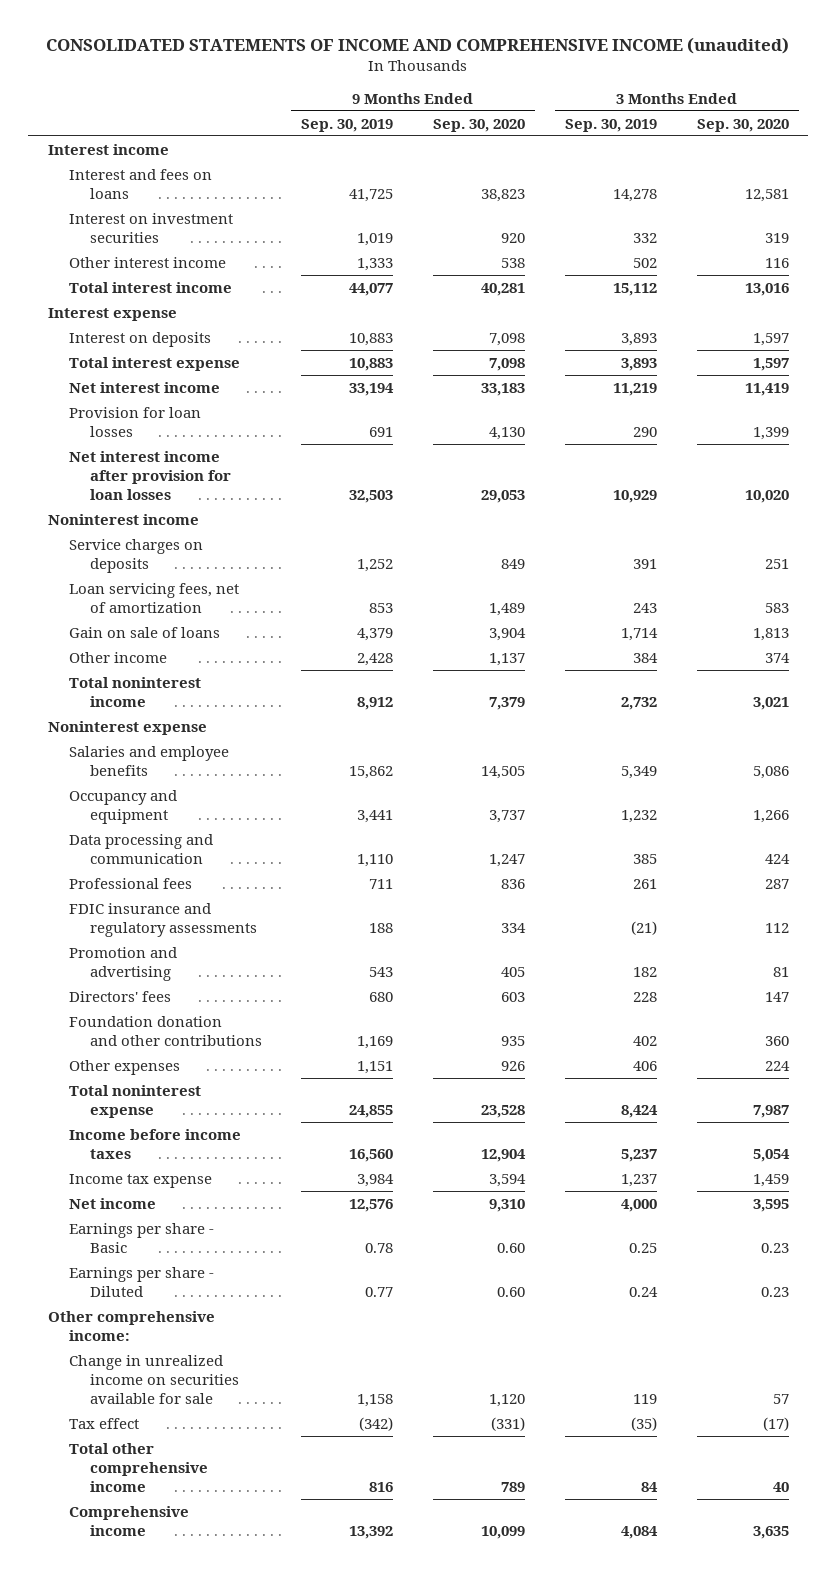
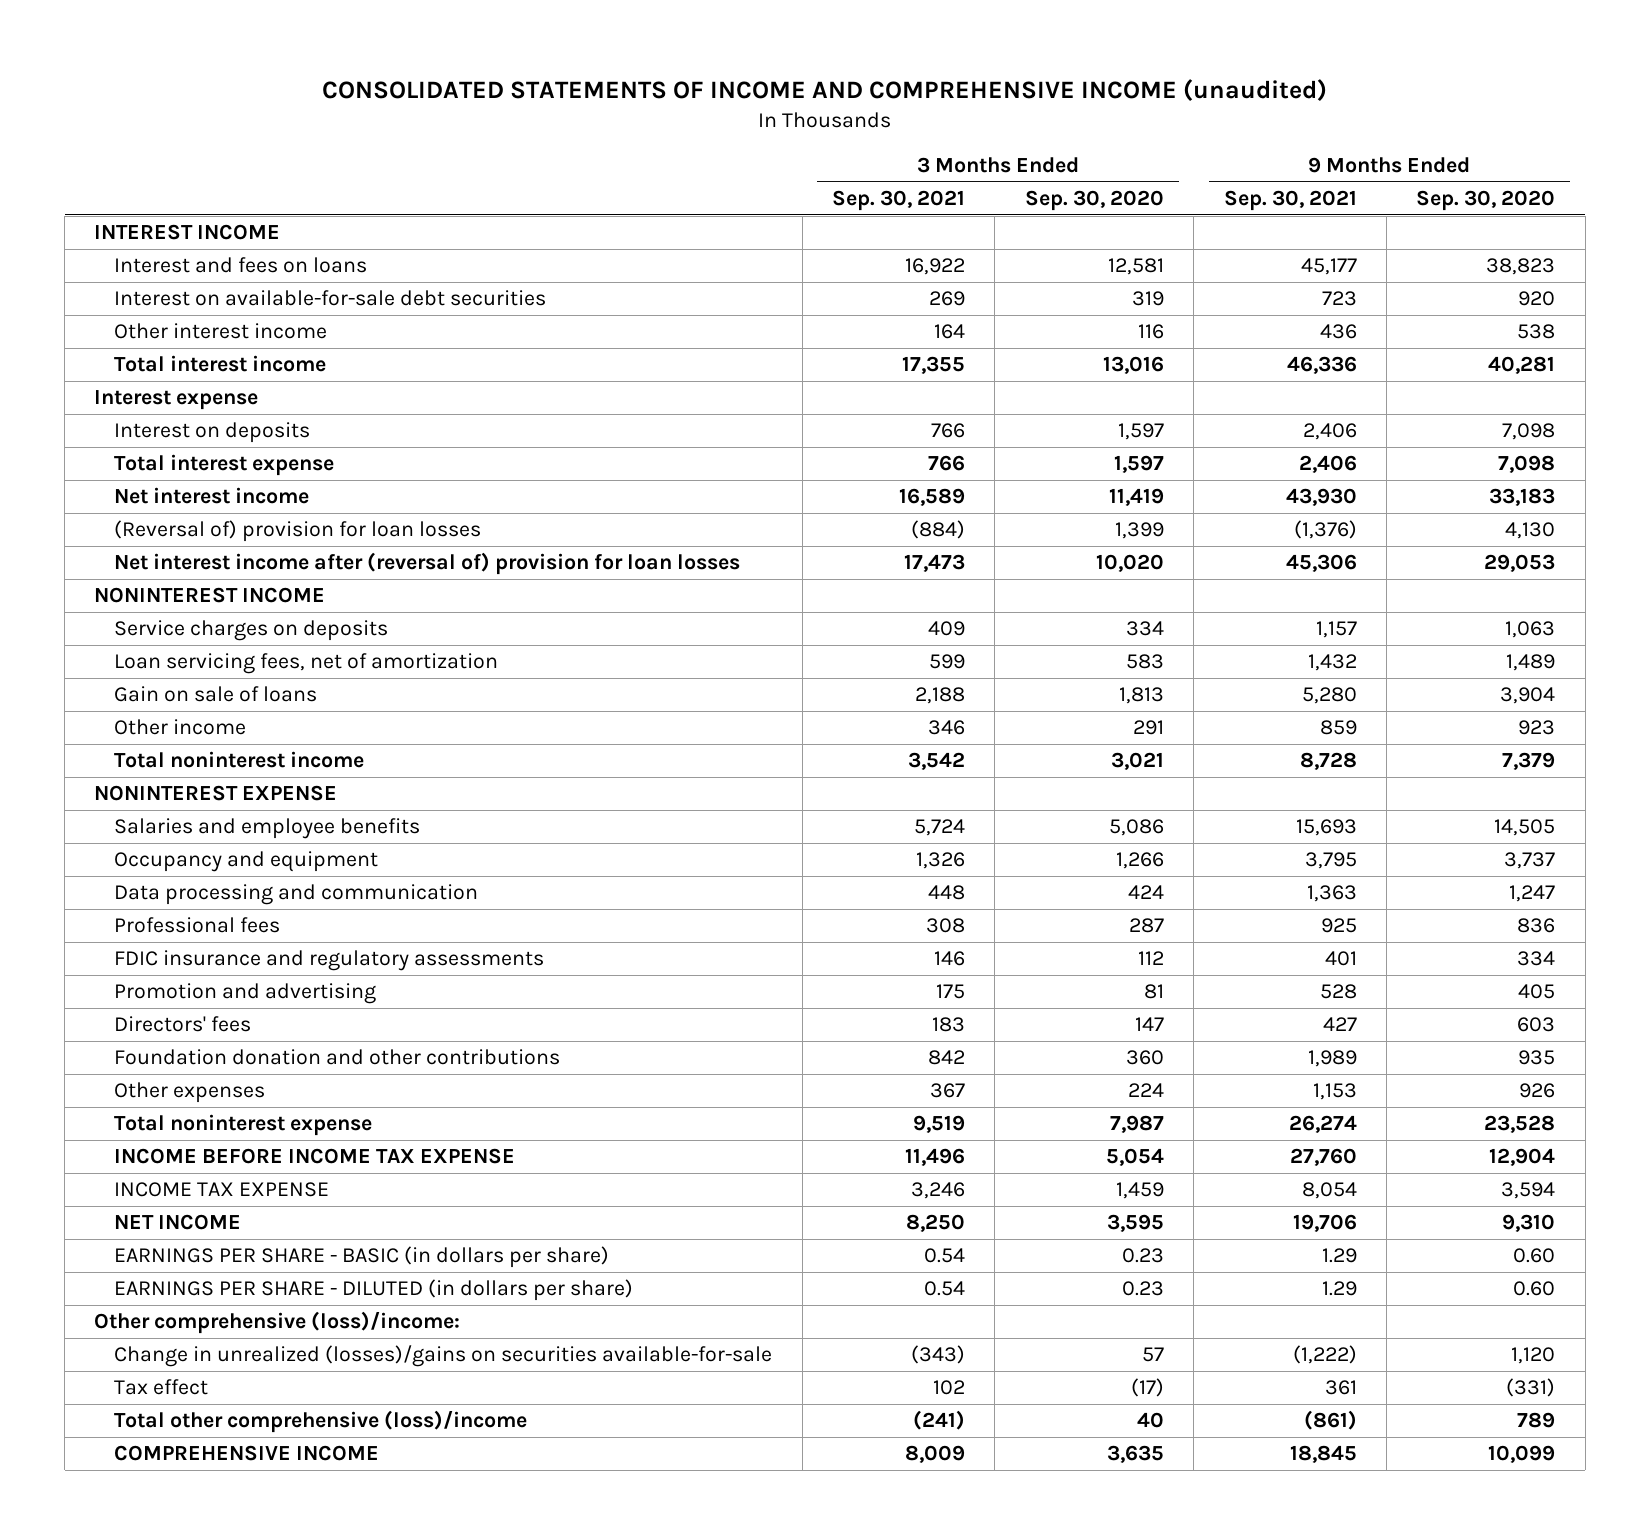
- | 9 Months Ended Sep. 30, 2019 | 9 Months Ended Sep. 30, 2020 | 3 Months Ended Sep. 30, 2019 | 3 Months Ended Sep. 30, 2020
+ | 3 Months Ended Sep. 30, 2021 | 3 Months Ended Sep. 30, 2020 | 9 Months Ended Sep. 30, 2021 | 9 Months Ended Sep. 30, 2020
- Interest income
+ INTEREST INCOME
- Interest on investment securities | 1,019 | 920 | 332 | 319
+ Interest on available-for-sale debt securities | 269 | 319 | 723 | 920
- Provision for loan losses | 691 | 4,130 | 290 | 1,399
- Net interest income after provision for loan losses | 32,503 | 29,053 | 10,929 | 10,020
- Noninterest income
- Service charges on deposits | 1,252 | 849 | 391 | 251
+ (Reversal of) provision for loan losses | (884) | 1,399 | (1,376) | 4,130
+ Net interest income after (reversal of) provision for loan losses | 17,473 | 10,020 | 45,306 | 29,053
+ NONINTEREST INCOME
+ Service charges on deposits | 409 | 334 | 1,157 | 1,063
- Other income | 2,428 | 1,137 | 384 | 374
+ Other income | 346 | 291 | 859 | 923
- Noninterest expense
+ NONINTEREST EXPENSE
- Income before income taxes | 16,560 | 12,904 | 5,237 | 5,054
- Income tax expense | 3,984 | 3,594 | 1,237 | 1,459
- Net income | 12,576 | 9,310 | 4,000 | 3,595
- Earnings per share - Basic | 0.78 | 0.60 | 0.25 | 0.23
- Earnings per share - Diluted | 0.77 | 0.60 | 0.24 | 0.23
- Other comprehensive income:
- Change in unrealized income on securities available for sale | 1,158 | 1,120 | 119 | 57
+ INCOME BEFORE INCOME TAX EXPENSE | 11,496 | 5,054 | 27,760 | 12,904
+ INCOME TAX EXPENSE | 3,246 | 1,459 | 8,054 | 3,594
+ NET INCOME | 8,250 | 3,595 | 19,706 | 9,310
+ EARNINGS PER SHARE - BASIC (in dollars per share) | 0.54 | 0.23 | 1.29 | 0.60
+ EARNINGS PER SHARE - DILUTED (in dollars per share) | 0.54 | 0.23 | 1.29 | 0.60
+ Other comprehensive (loss)/income:
+ Change in unrealized (losses)/gains on securities available-for-sale | (343) | 57 | (1,222) | 1,120
- Total other comprehensive income | 816 | 789 | 84 | 40
- Comprehensive income | 13,392 | 10,099 | 4,084 | 3,635
+ Total other comprehensive (loss)/income | (241) | 40 | (861) | 789
+ COMPREHENSIVE INCOME | 8,009 | 3,635 | 18,845 | 10,099

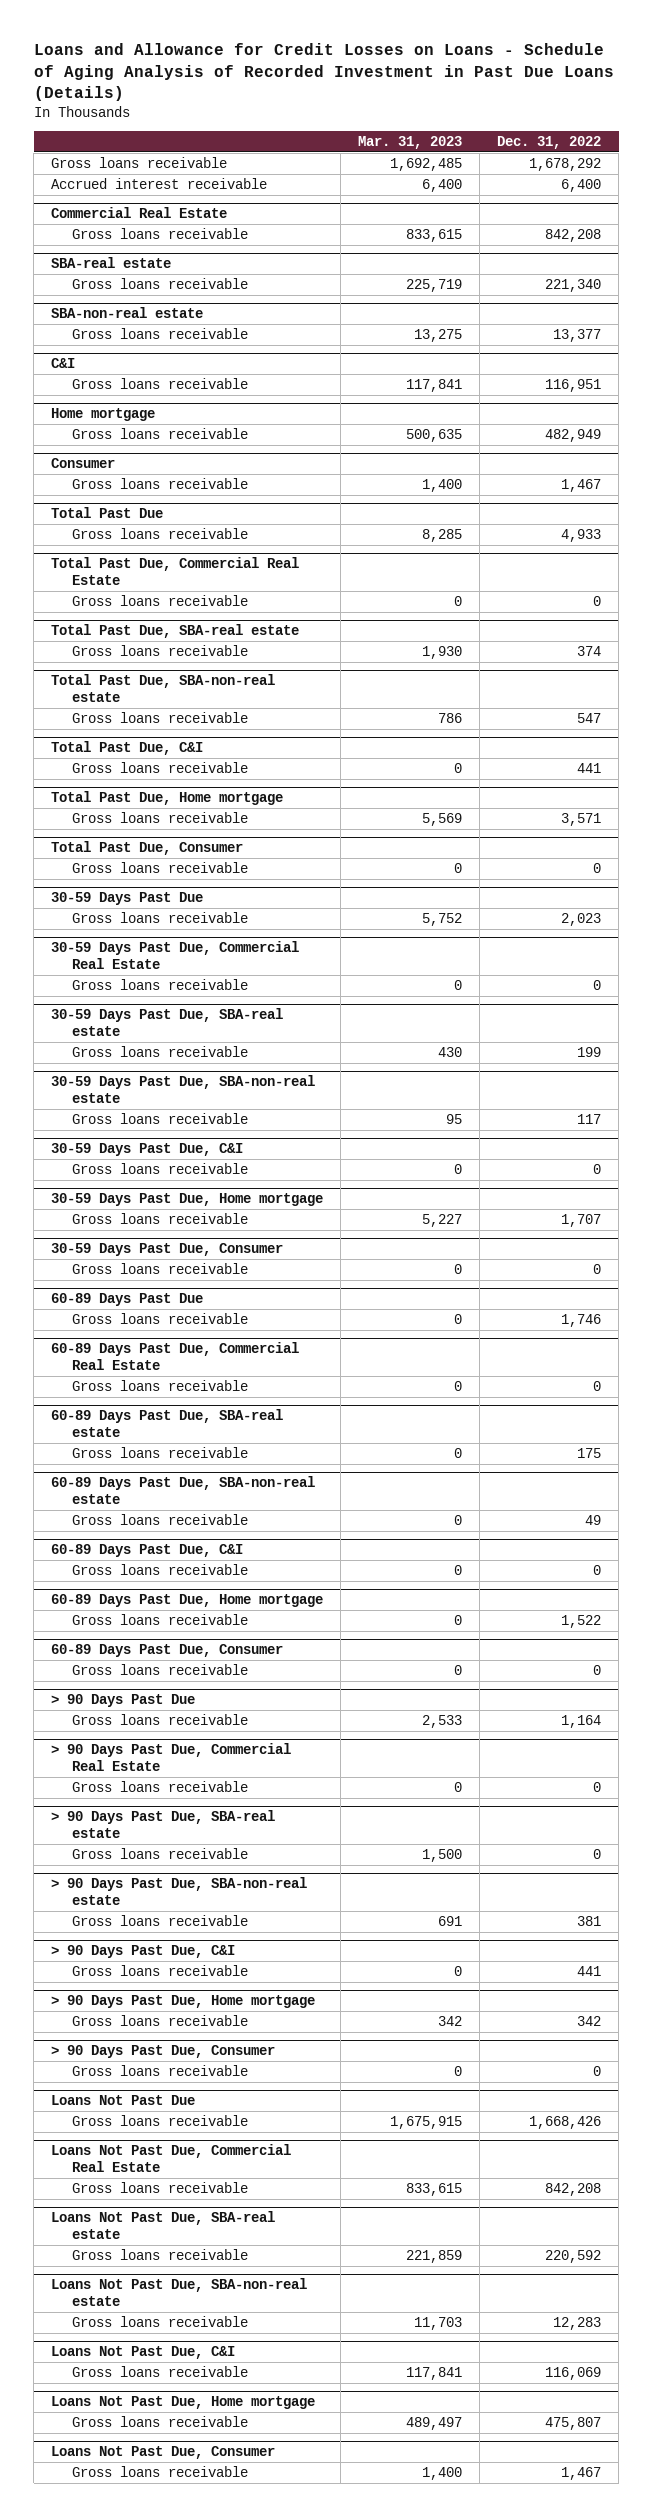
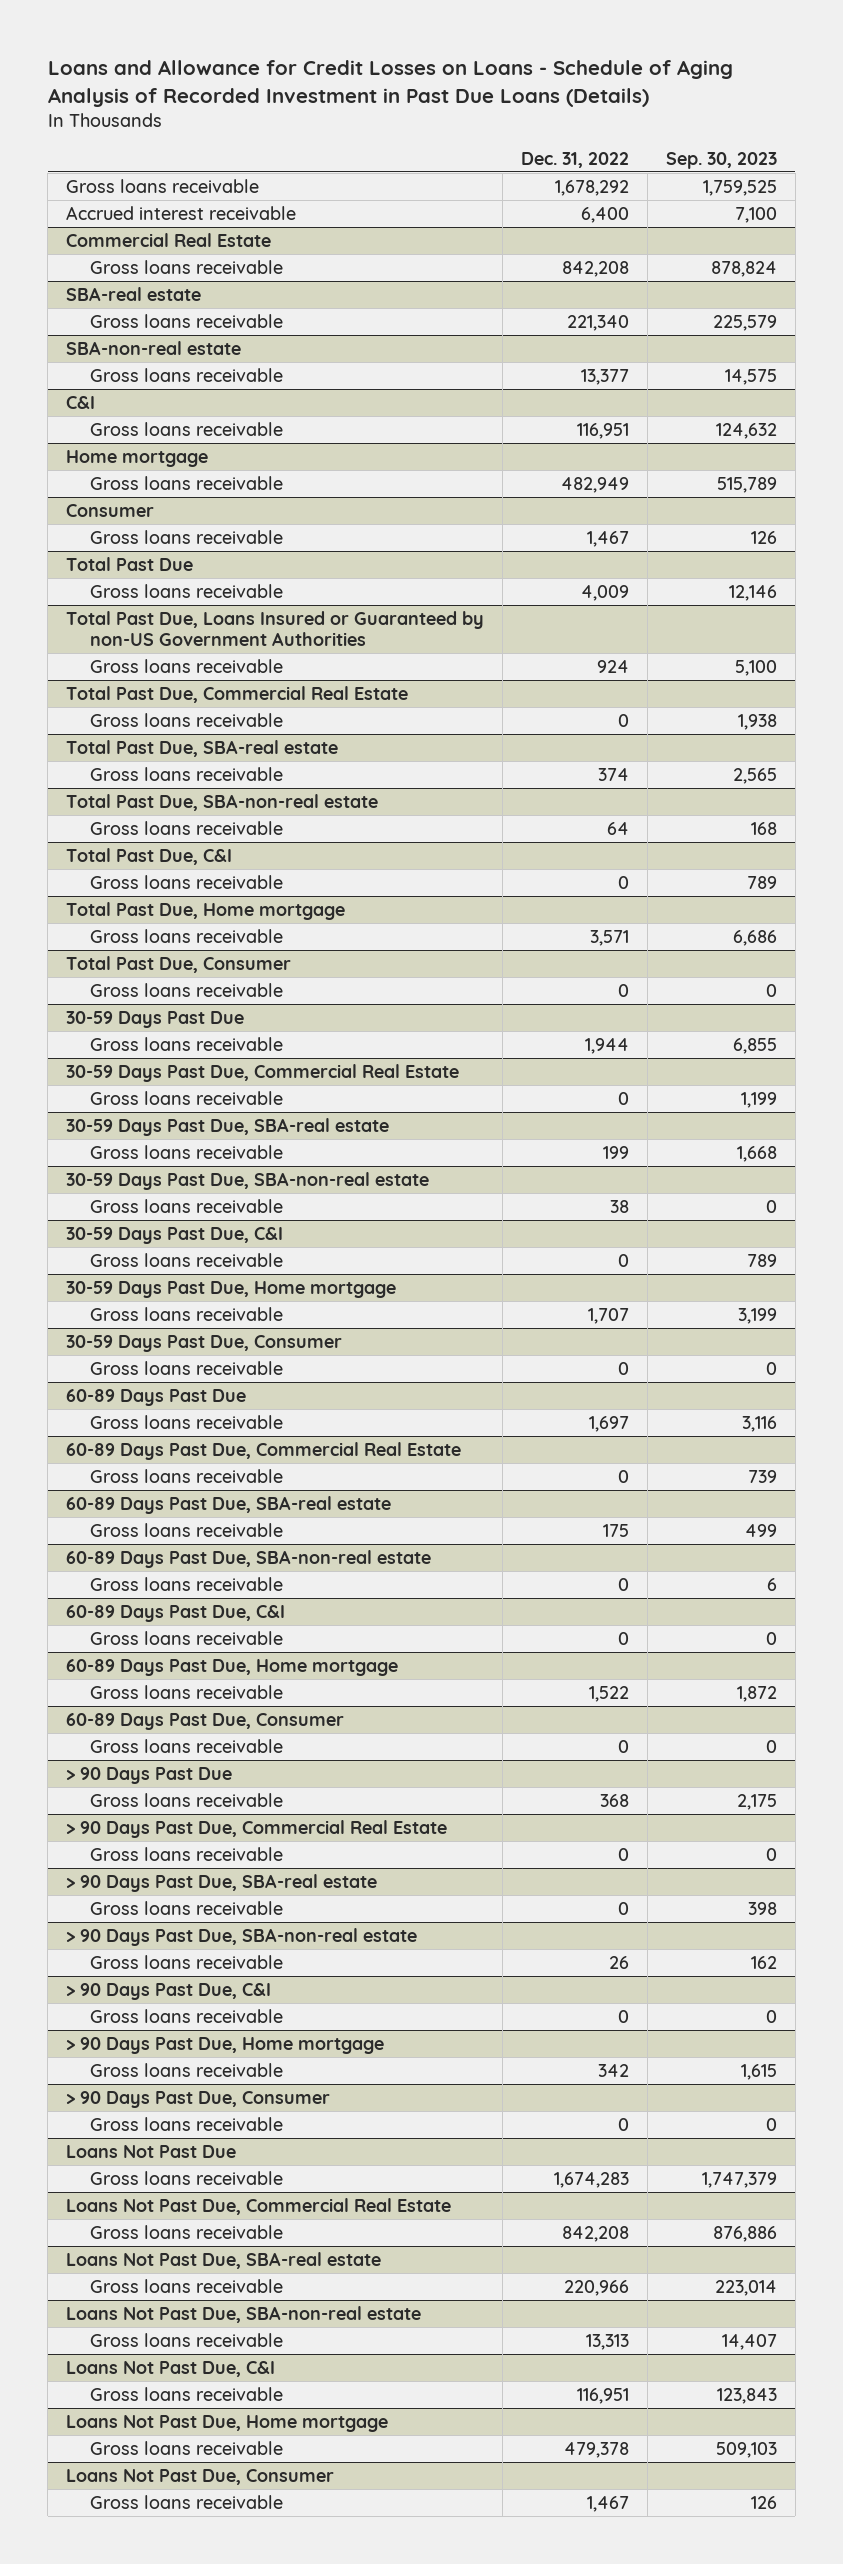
- | Mar. 31, 2023 | Dec. 31, 2022
+ | Dec. 31, 2022 | Sep. 30, 2023
@ Total Past Due
- Gross loans receivable | 8,285 | 4,933
+ Gross loans receivable | 4,009 | 12,146
+ Total Past Due, Loans Insured or Guaranteed by non-US Government Authorities
+ Gross loans receivable | 924 | 5,100
@ Total Past Due, SBA-non-real estate
- Gross loans receivable | 786 | 547
+ Gross loans receivable | 64 | 168
@ Total Past Due, C&I
- Gross loans receivable | 0 | 441
+ Gross loans receivable | 0 | 789
@ 30-59 Days Past Due
- Gross loans receivable | 5,752 | 2,023
+ Gross loans receivable | 1,944 | 6,855
@ 30-59 Days Past Due, SBA-non-real estate
- Gross loans receivable | 95 | 117
+ Gross loans receivable | 38 | 0
@ 60-89 Days Past Due
- Gross loans receivable | 0 | 1,746
+ Gross loans receivable | 1,697 | 3,116
@ 60-89 Days Past Due, SBA-non-real estate
- Gross loans receivable | 0 | 49
+ Gross loans receivable | 0 | 6
@ > 90 Days Past Due
- Gross loans receivable | 2,533 | 1,164
+ Gross loans receivable | 368 | 2,175
@ > 90 Days Past Due, SBA-non-real estate
- Gross loans receivable | 691 | 381
+ Gross loans receivable | 26 | 162
@ > 90 Days Past Due, C&I
- Gross loans receivable | 0 | 441
+ Gross loans receivable | 0 | 0
@ Loans Not Past Due
- Gross loans receivable | 1,675,915 | 1,668,426
+ Gross loans receivable | 1,674,283 | 1,747,379
@ Loans Not Past Due, SBA-real estate
- Gross loans receivable | 221,859 | 220,592
+ Gross loans receivable | 220,966 | 223,014
@ Loans Not Past Due, SBA-non-real estate
- Gross loans receivable | 11,703 | 12,283
+ Gross loans receivable | 13,313 | 14,407
@ Loans Not Past Due, C&I
- Gross loans receivable | 117,841 | 116,069
+ Gross loans receivable | 116,951 | 123,843
@ Loans Not Past Due, Home mortgage
- Gross loans receivable | 489,497 | 475,807
+ Gross loans receivable | 479,378 | 509,103

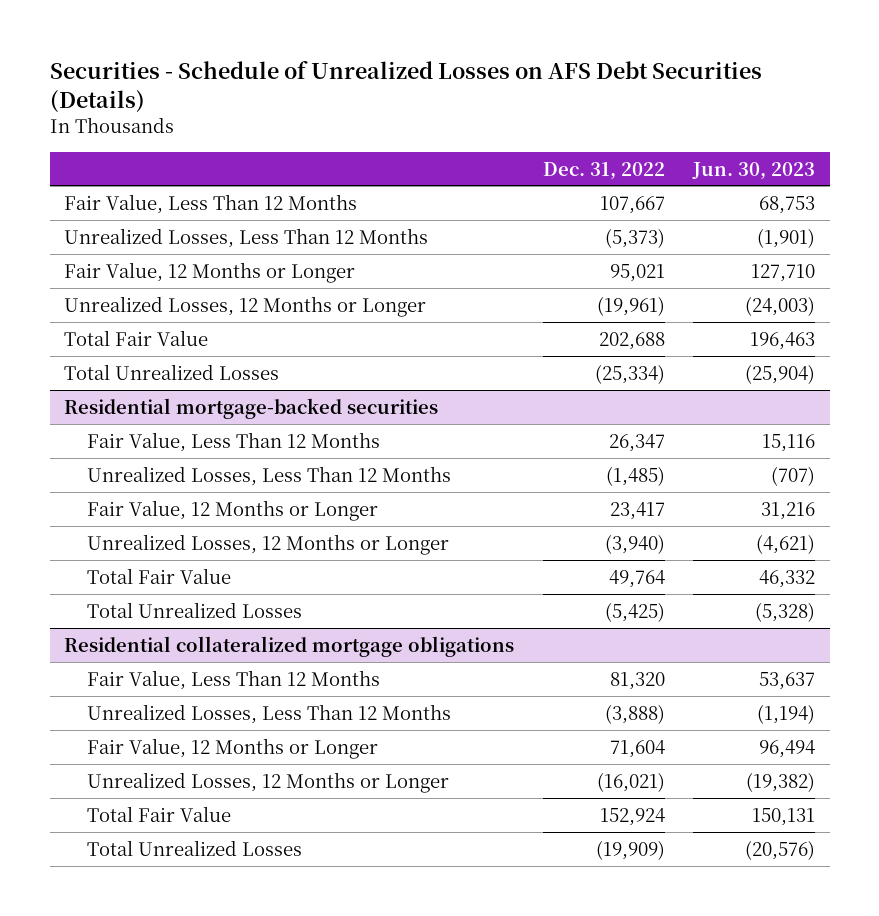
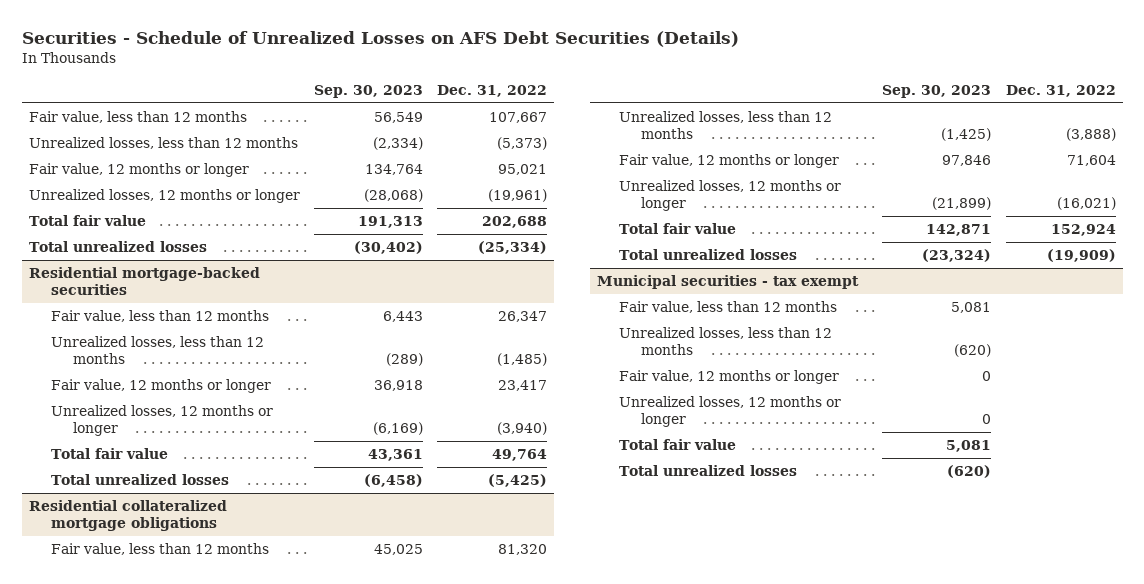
- | Dec. 31, 2022 | Jun. 30, 2023
+ | Sep. 30, 2023 | Dec. 31, 2022
- Fair Value, Less Than 12 Months | 107,667 | 68,753
- Unrealized Losses, Less Than 12 Months | (5,373) | (1,901)
- Fair Value, 12 Months or Longer | 95,021 | 127,710
- Unrealized Losses, 12 Months or Longer | (19,961) | (24,003)
- Total Fair Value | 202,688 | 196,463
- Total Unrealized Losses | (25,334) | (25,904)
+ Fair value, less than 12 months | 56,549 | 107,667
+ Unrealized losses, less than 12 months | (2,334) | (5,373)
+ Fair value, 12 months or longer | 134,764 | 95,021
+ Unrealized losses, 12 months or longer | (28,068) | (19,961)
+ Total fair value | 191,313 | 202,688
+ Total unrealized losses | (30,402) | (25,334)
@ Residential mortgage-backed securities
- Fair Value, Less Than 12 Months | 26,347 | 15,116
- Unrealized Losses, Less Than 12 Months | (1,485) | (707)
- Fair Value, 12 Months or Longer | 23,417 | 31,216
- Unrealized Losses, 12 Months or Longer | (3,940) | (4,621)
- Total Fair Value | 49,764 | 46,332
- Total Unrealized Losses | (5,425) | (5,328)
+ Fair value, less than 12 months | 6,443 | 26,347
+ Unrealized losses, less than 12 months | (289) | (1,485)
+ Fair value, 12 months or longer | 36,918 | 23,417
+ Unrealized losses, 12 months or longer | (6,169) | (3,940)
+ Total fair value | 43,361 | 49,764
+ Total unrealized losses | (6,458) | (5,425)
@ Residential collateralized mortgage obligations
- Fair Value, Less Than 12 Months | 81,320 | 53,637
- Unrealized Losses, Less Than 12 Months | (3,888) | (1,194)
- Fair Value, 12 Months or Longer | 71,604 | 96,494
- Unrealized Losses, 12 Months or Longer | (16,021) | (19,382)
- Total Fair Value | 152,924 | 150,131
- Total Unrealized Losses | (19,909) | (20,576)
+ Fair value, less than 12 months | 45,025 | 81,320
+ Unrealized losses, less than 12 months | (1,425) | (3,888)
+ Fair value, 12 months or longer | 97,846 | 71,604
+ Unrealized losses, 12 months or longer | (21,899) | (16,021)
+ Total fair value | 142,871 | 152,924
+ Total unrealized losses | (23,324) | (19,909)
+ Municipal securities - tax exempt
+ Fair value, less than 12 months | 5,081 |
+ Unrealized losses, less than 12 months | (620) |
+ Fair value, 12 months or longer | 0 |
+ Unrealized losses, 12 months or longer | 0 |
+ Total fair value | 5,081 |
+ Total unrealized losses | (620) |

